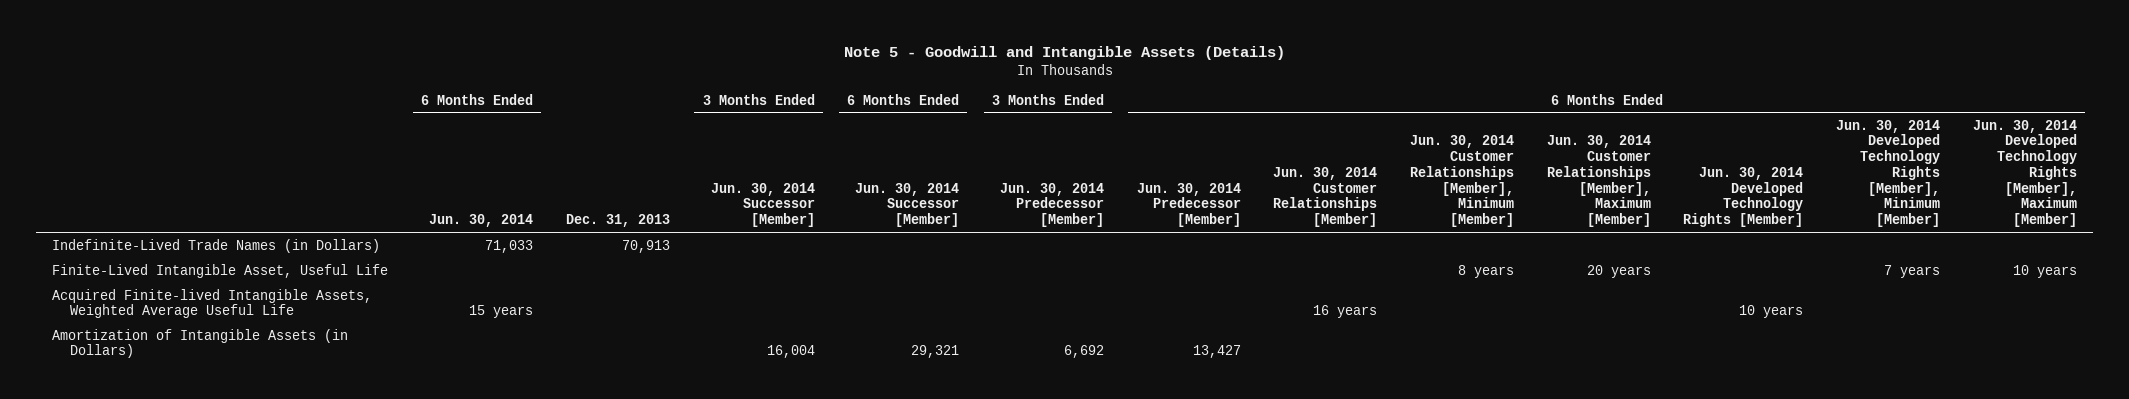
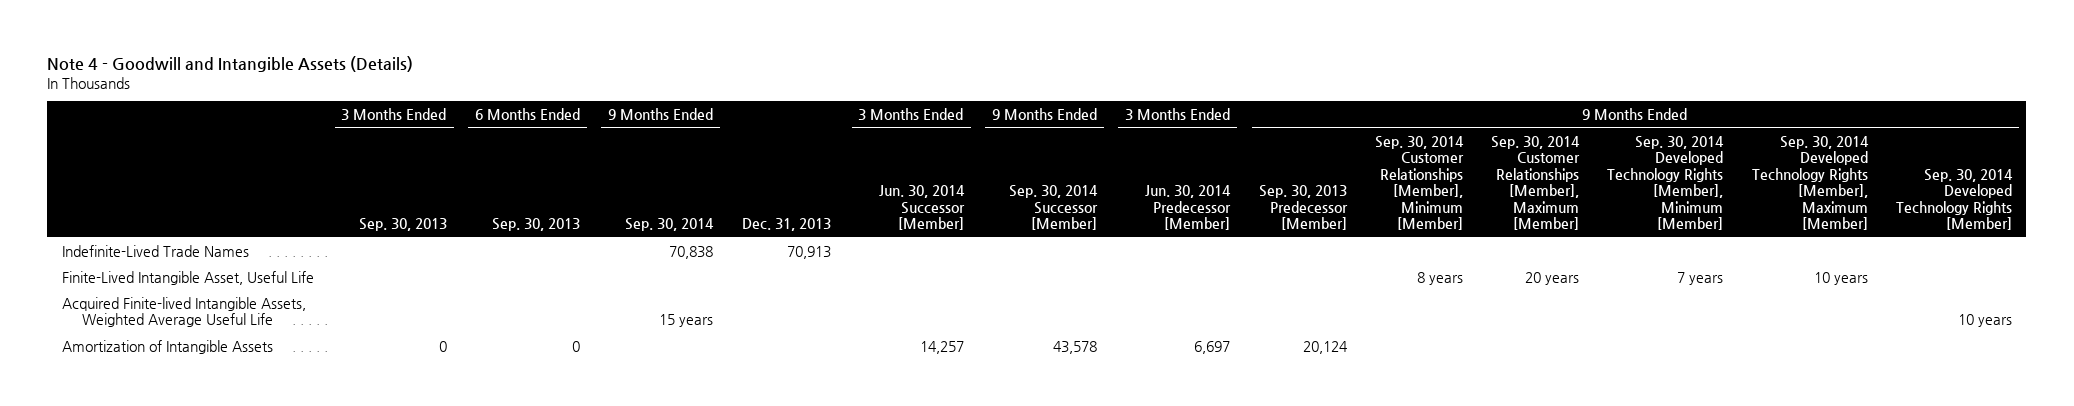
- Note 5 - Goodwill and Intangible Assets (Details)
+ Note 4 - Goodwill and Intangible Assets (Details)
- | 6 Months Ended Jun. 30, 2014 | Dec. 31, 2013 | 3 Months Ended Jun. 30, 2014 Successor [Member] | 6 Months Ended Jun. 30, 2014 Successor [Member] | 3 Months Ended Jun. 30, 2014 Predecessor [Member] | 6 Months Ended Jun. 30, 2014 Predecessor [Member] | 6 Months Ended Jun. 30, 2014 Customer Relationships [Member] | 6 Months Ended Jun. 30, 2014 Customer Relationships [Member], Minimum [Member] | 6 Months Ended Jun. 30, 2014 Customer Relationships [Member], Maximum [Member] | 6 Months Ended Jun. 30, 2014 Developed Technology Rights [Member] | 6 Months Ended Jun. 30, 2014 Developed Technology Rights [Member], Minimum [Member] | 6 Months Ended Jun. 30, 2014 Developed Technology Rights [Member], Maximum [Member]
+ | 3 Months Ended Sep. 30, 2013 | 6 Months Ended Sep. 30, 2013 | 9 Months Ended Sep. 30, 2014 | Dec. 31, 2013 | 3 Months Ended Jun. 30, 2014 Successor [Member] | 9 Months Ended Sep. 30, 2014 Successor [Member] | 3 Months Ended Jun. 30, 2014 Predecessor [Member] | 9 Months Ended Sep. 30, 2013 Predecessor [Member] | 9 Months Ended Sep. 30, 2014 Customer Relationships [Member], Minimum [Member] | 9 Months Ended Sep. 30, 2014 Customer Relationships [Member], Maximum [Member] | 9 Months Ended Sep. 30, 2014 Developed Technology Rights [Member], Minimum [Member] | 9 Months Ended Sep. 30, 2014 Developed Technology Rights [Member], Maximum [Member] | 9 Months Ended Sep. 30, 2014 Developed Technology Rights [Member]
- Indefinite-Lived Trade Names (in Dollars) | 71,033 | 70,913 | | | | | | | | | |
+ Indefinite-Lived Trade Names | | | 70,838 | 70,913 | | | | | | | | |
- Amortization of Intangible Assets (in Dollars) | | | 16,004 | 29,321 | 6,692 | 13,427 | | | | | |
+ Amortization of Intangible Assets | 0 | 0 | | | 14,257 | 43,578 | 6,697 | 20,124 | | | | |

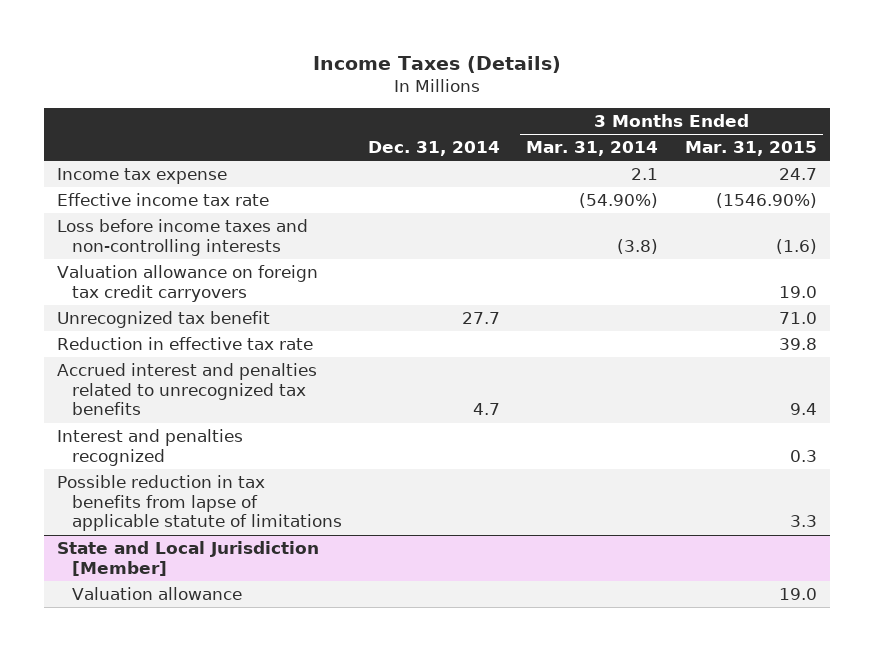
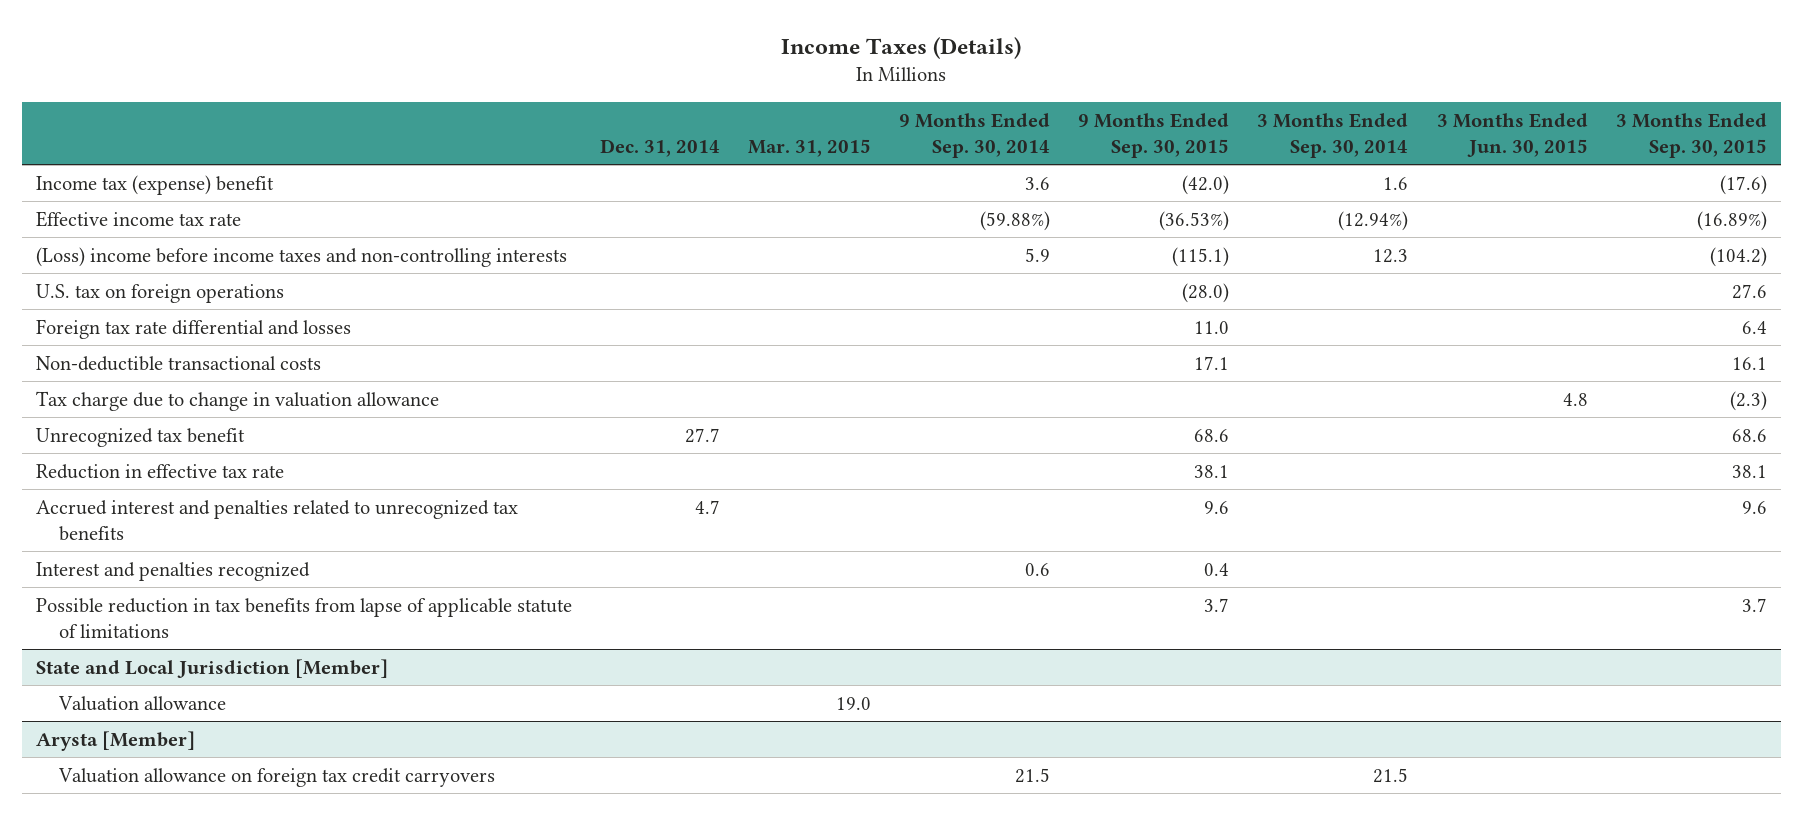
- | Dec. 31, 2014 | 3 Months Ended Mar. 31, 2014 | 3 Months Ended Mar. 31, 2015
+ | Dec. 31, 2014 | Mar. 31, 2015 | 9 Months Ended Sep. 30, 2014 | 9 Months Ended Sep. 30, 2015 | 3 Months Ended Sep. 30, 2014 | 3 Months Ended Jun. 30, 2015 | 3 Months Ended Sep. 30, 2015
- Income tax expense | | 2.1 | 24.7
+ Income tax (expense) benefit | | | 3.6 | (42.0) | 1.6 | | (17.6)
- Loss before income taxes and non-controlling interests | | (3.8) | (1.6)
- Valuation allowance on foreign tax credit carryovers | | | 19.0
+ (Loss) income before income taxes and non-controlling interests | | | 5.9 | (115.1) | 12.3 | | (104.2)
+ U.S. tax on foreign operations | | | | (28.0) | | | 27.6
+ Foreign tax rate differential and losses | | | | 11.0 | | | 6.4
+ Non-deductible transactional costs | | | | 17.1 | | | 16.1
+ Tax charge due to change in valuation allowance | | | | | | 4.8 | (2.3)
+ Arysta [Member]
+ Valuation allowance on foreign tax credit carryovers | | | 21.5 | | 21.5 | |

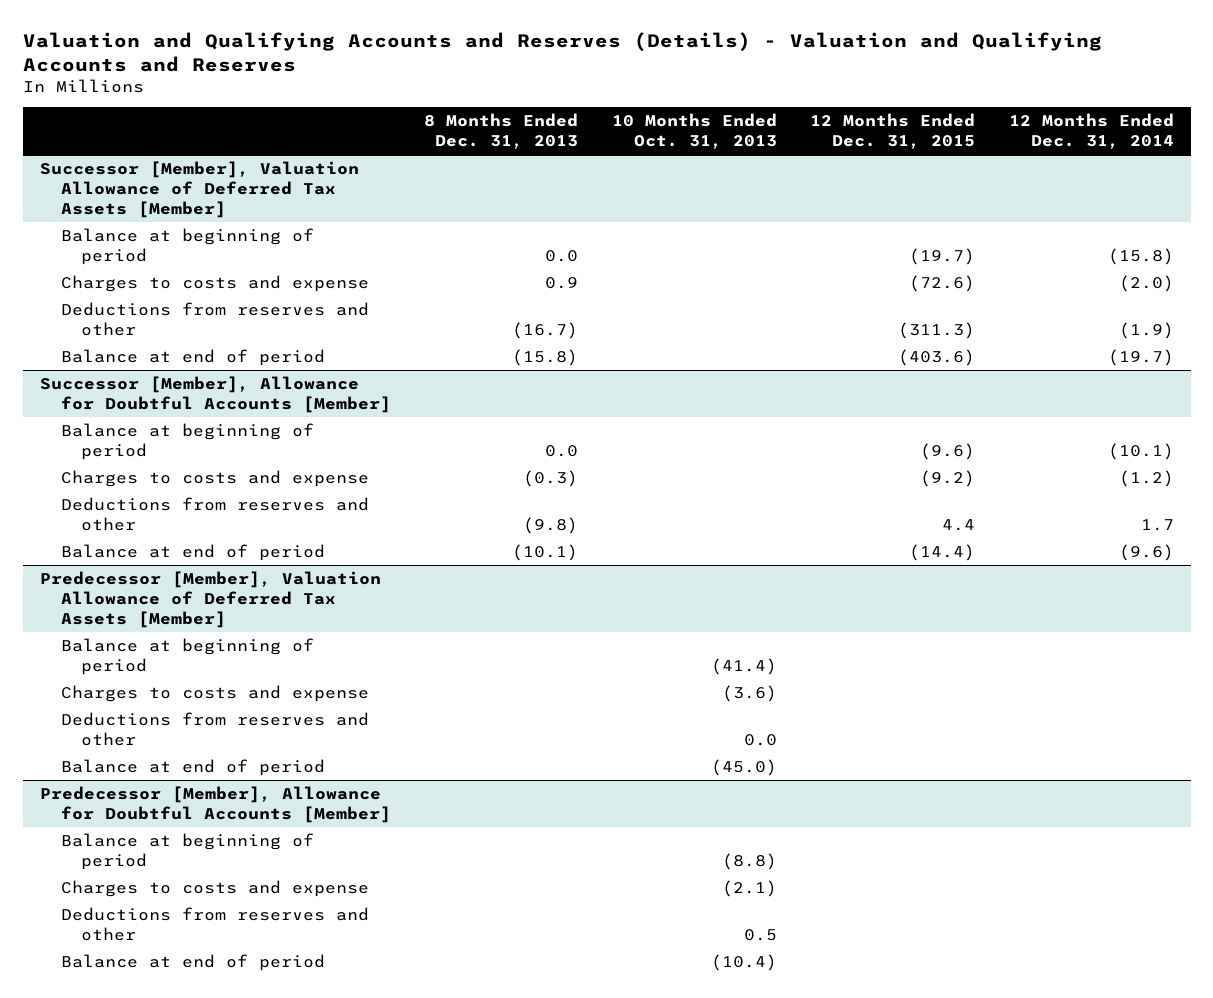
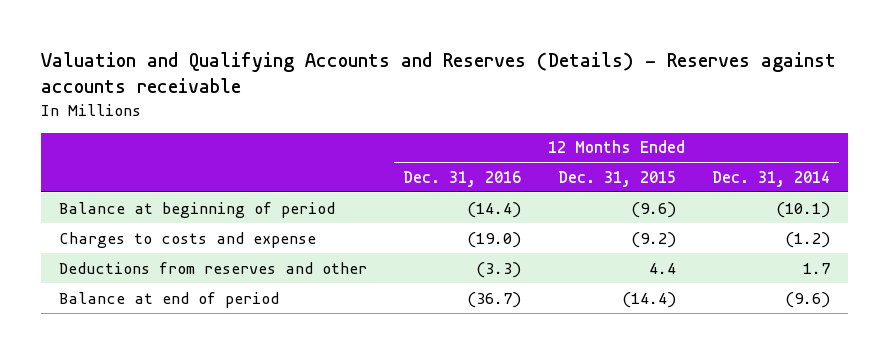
- Valuation and Qualifying Accounts and Reserves (Details) - Valuation and Qualifying Accounts and Reserves
+ Valuation and Qualifying Accounts and Reserves (Details) - Reserves against accounts receivable
- | 8 Months Ended Dec. 31, 2013 | 10 Months Ended Oct. 31, 2013 | 12 Months Ended Dec. 31, 2015 | 12 Months Ended Dec. 31, 2014
+ | 12 Months Ended Dec. 31, 2016 | 12 Months Ended Dec. 31, 2015 | 12 Months Ended Dec. 31, 2014
- Successor [Member], Valuation Allowance of Deferred Tax Assets [Member]
- Balance at beginning of period | 0.0 | | (19.7) | (15.8)
- Charges to costs and expense | 0.9 | | (72.6) | (2.0)
- Deductions from reserves and other | (16.7) | | (311.3) | (1.9)
- Balance at end of period | (15.8) | | (403.6) | (19.7)
- Successor [Member], Allowance for Doubtful Accounts [Member]
- Predecessor [Member], Valuation Allowance of Deferred Tax Assets [Member]
- Balance at beginning of period | | (41.4) | |
- Charges to costs and expense | | (3.6) | |
- Deductions from reserves and other | | 0.0 | |
- Balance at end of period | | (45.0) | |
- Predecessor [Member], Allowance for Doubtful Accounts [Member]
- Balance at beginning of period | | (8.8) | |
- Charges to costs and expense | | (2.1) | |
- Deductions from reserves and other | | 0.5 | |
- Balance at end of period | | (10.4) | |

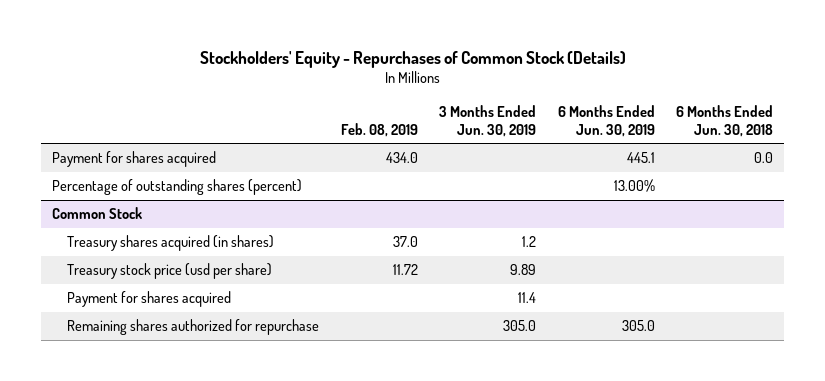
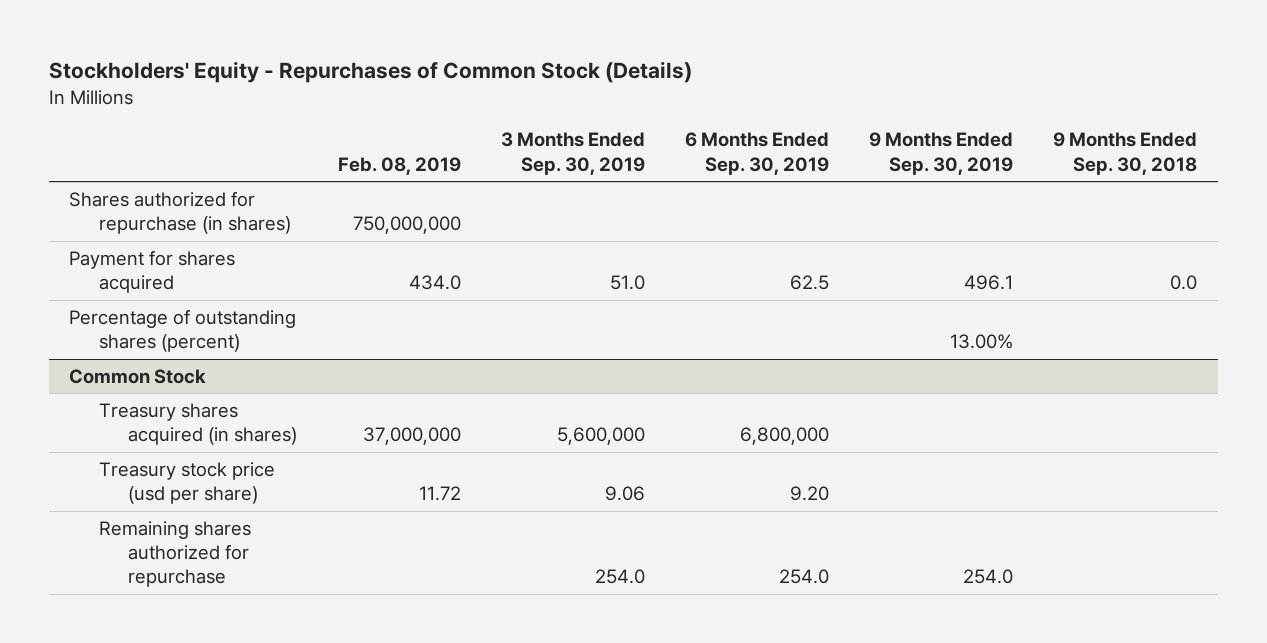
- | Feb. 08, 2019 | 3 Months Ended Jun. 30, 2019 | 6 Months Ended Jun. 30, 2019 | 6 Months Ended Jun. 30, 2018
+ | Feb. 08, 2019 | 3 Months Ended Sep. 30, 2019 | 6 Months Ended Sep. 30, 2019 | 9 Months Ended Sep. 30, 2019 | 9 Months Ended Sep. 30, 2018
+ Shares authorized for repurchase (in shares) | 750,000,000 | | | |
@ Common Stock
- Treasury shares acquired (in shares) | 37.0 | 1.2 | |
+ Treasury shares acquired (in shares) | 37,000,000 | 5,600,000 | 6,800,000 | |
- Payment for shares acquired | | 11.4 | |

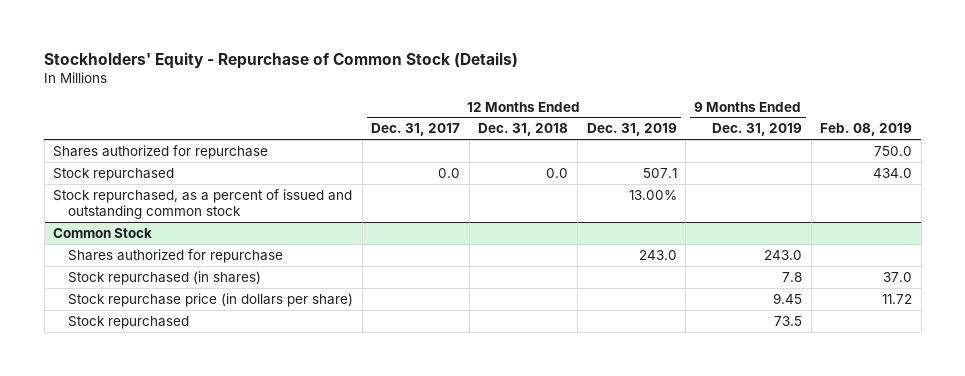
- Stockholders' Equity - Repurchases of Common Stock (Details)
+ Stockholders' Equity - Repurchase of Common Stock (Details)
- | Feb. 08, 2019 | 3 Months Ended Sep. 30, 2019 | 6 Months Ended Sep. 30, 2019 | 9 Months Ended Sep. 30, 2019 | 9 Months Ended Sep. 30, 2018
+ | 12 Months Ended Dec. 31, 2017 | 12 Months Ended Dec. 31, 2018 | 12 Months Ended Dec. 31, 2019 | 9 Months Ended Dec. 31, 2019 | Feb. 08, 2019
- Shares authorized for repurchase (in shares) | 750,000,000 | | | |
- Payment for shares acquired | 434.0 | 51.0 | 62.5 | 496.1 | 0.0
- Percentage of outstanding shares (percent) | | | | 13.00% |
+ Shares authorized for repurchase | | | | | 750.0
+ Stock repurchased | 0.0 | 0.0 | 507.1 | | 434.0
+ Stock repurchased, as a percent of issued and outstanding common stock | | | 13.00% | |
@ Common Stock
- Treasury shares acquired (in shares) | 37,000,000 | 5,600,000 | 6,800,000 | |
- Treasury stock price (usd per share) | 11.72 | 9.06 | 9.20 | |
- Remaining shares authorized for repurchase | | 254.0 | 254.0 | 254.0 |
+ Shares authorized for repurchase | | | 243.0 | 243.0 |
+ Stock repurchased (in shares) | | | | 7.8 | 37.0
+ Stock repurchase price (in dollars per share) | | | | 9.45 | 11.72
+ Stock repurchased | | | | 73.5 |

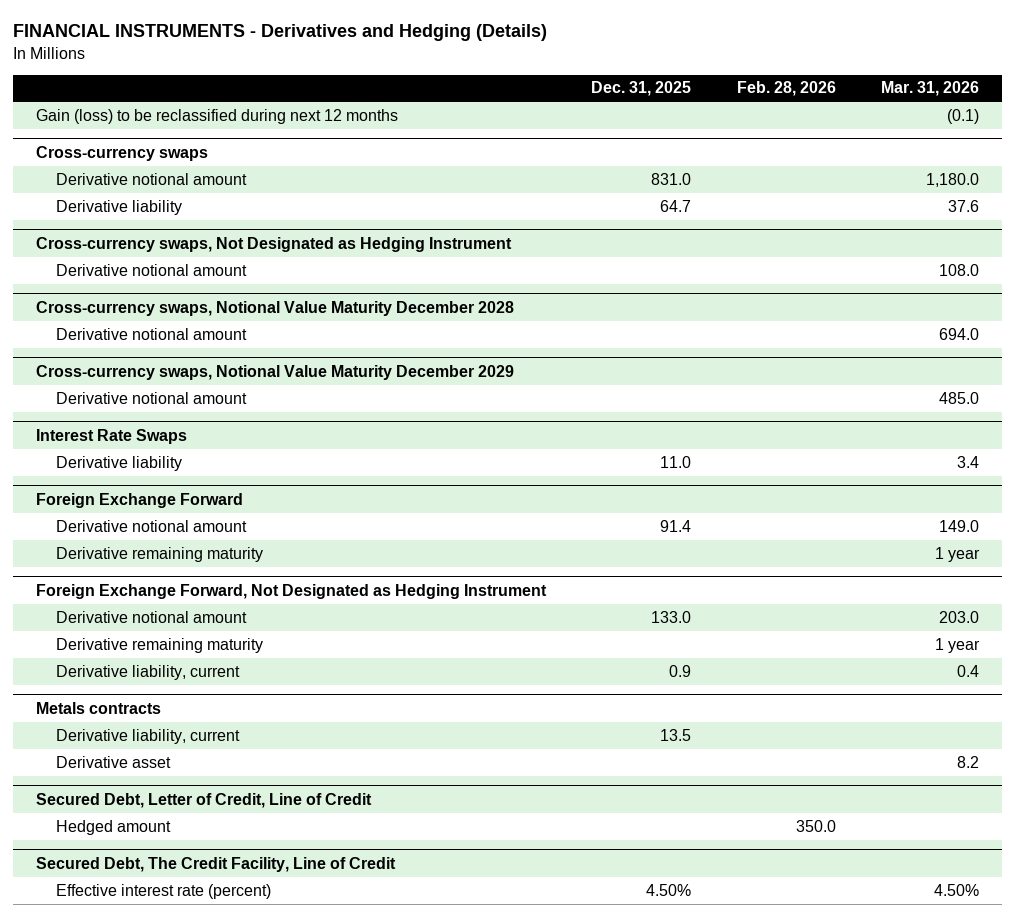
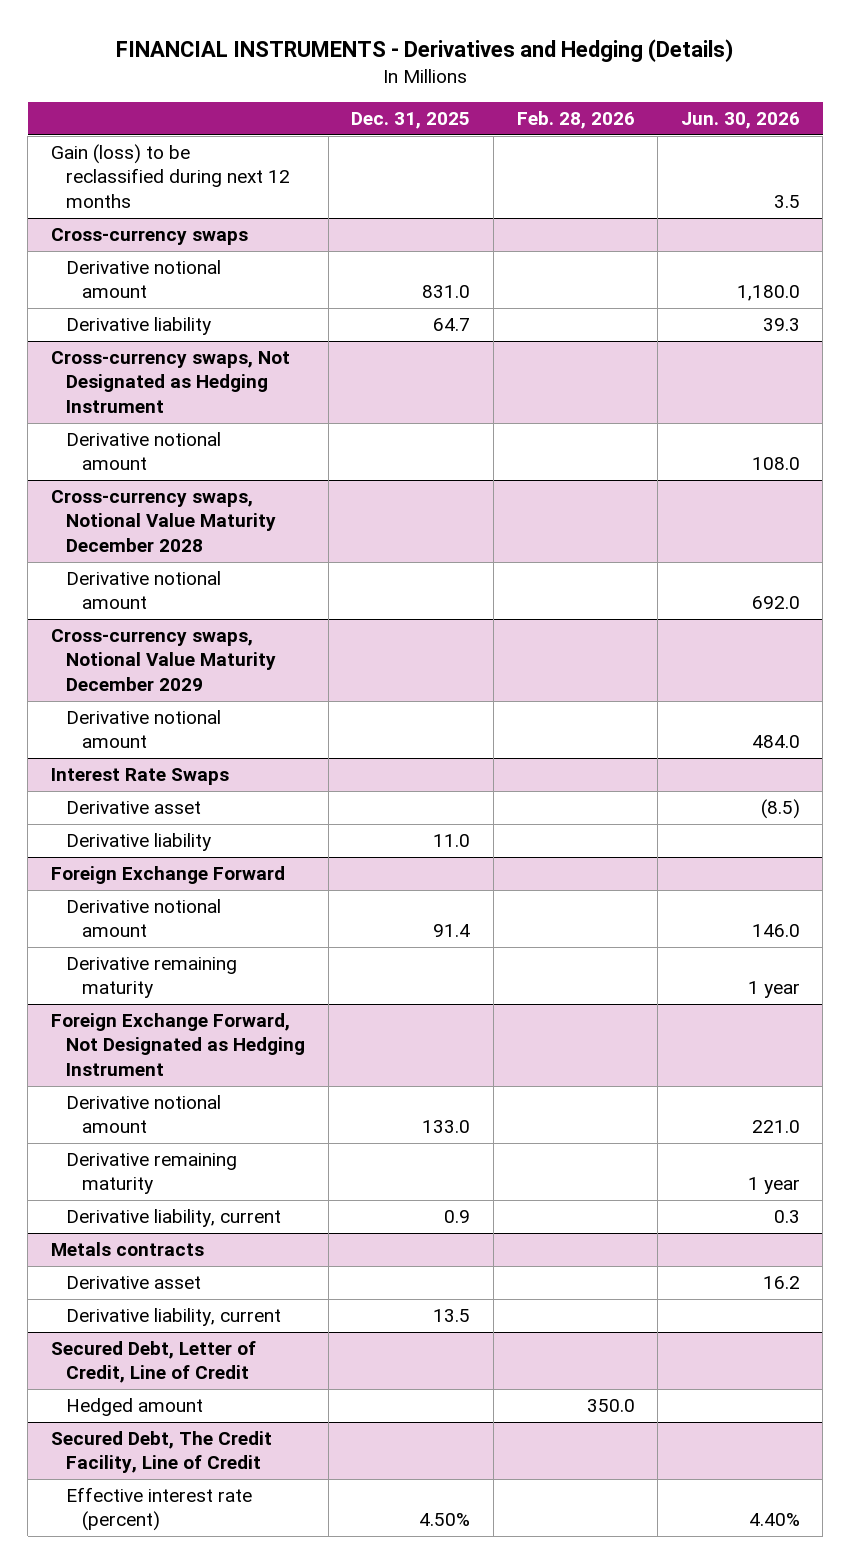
- | Dec. 31, 2025 | Feb. 28, 2026 | Mar. 31, 2026
+ | Dec. 31, 2025 | Feb. 28, 2026 | Jun. 30, 2026
@ Interest Rate Swaps
+ Derivative asset | | | (8.5)
@ Metals contracts
moved down: Derivative liability, current | 13.5 | |

